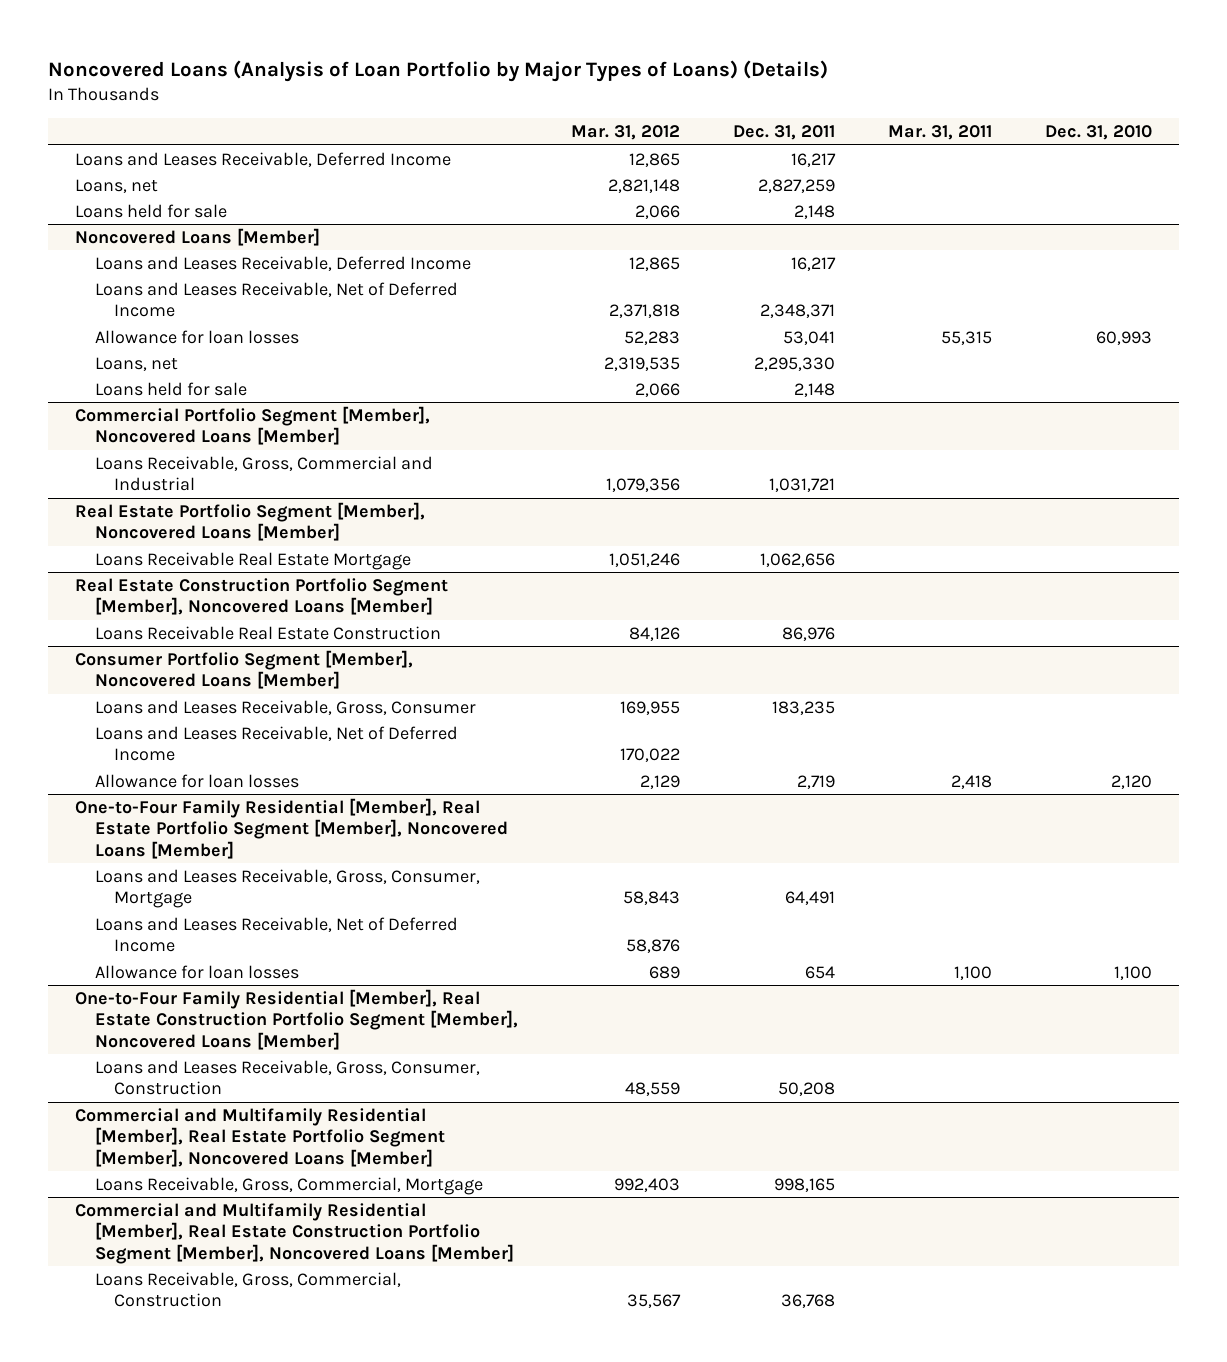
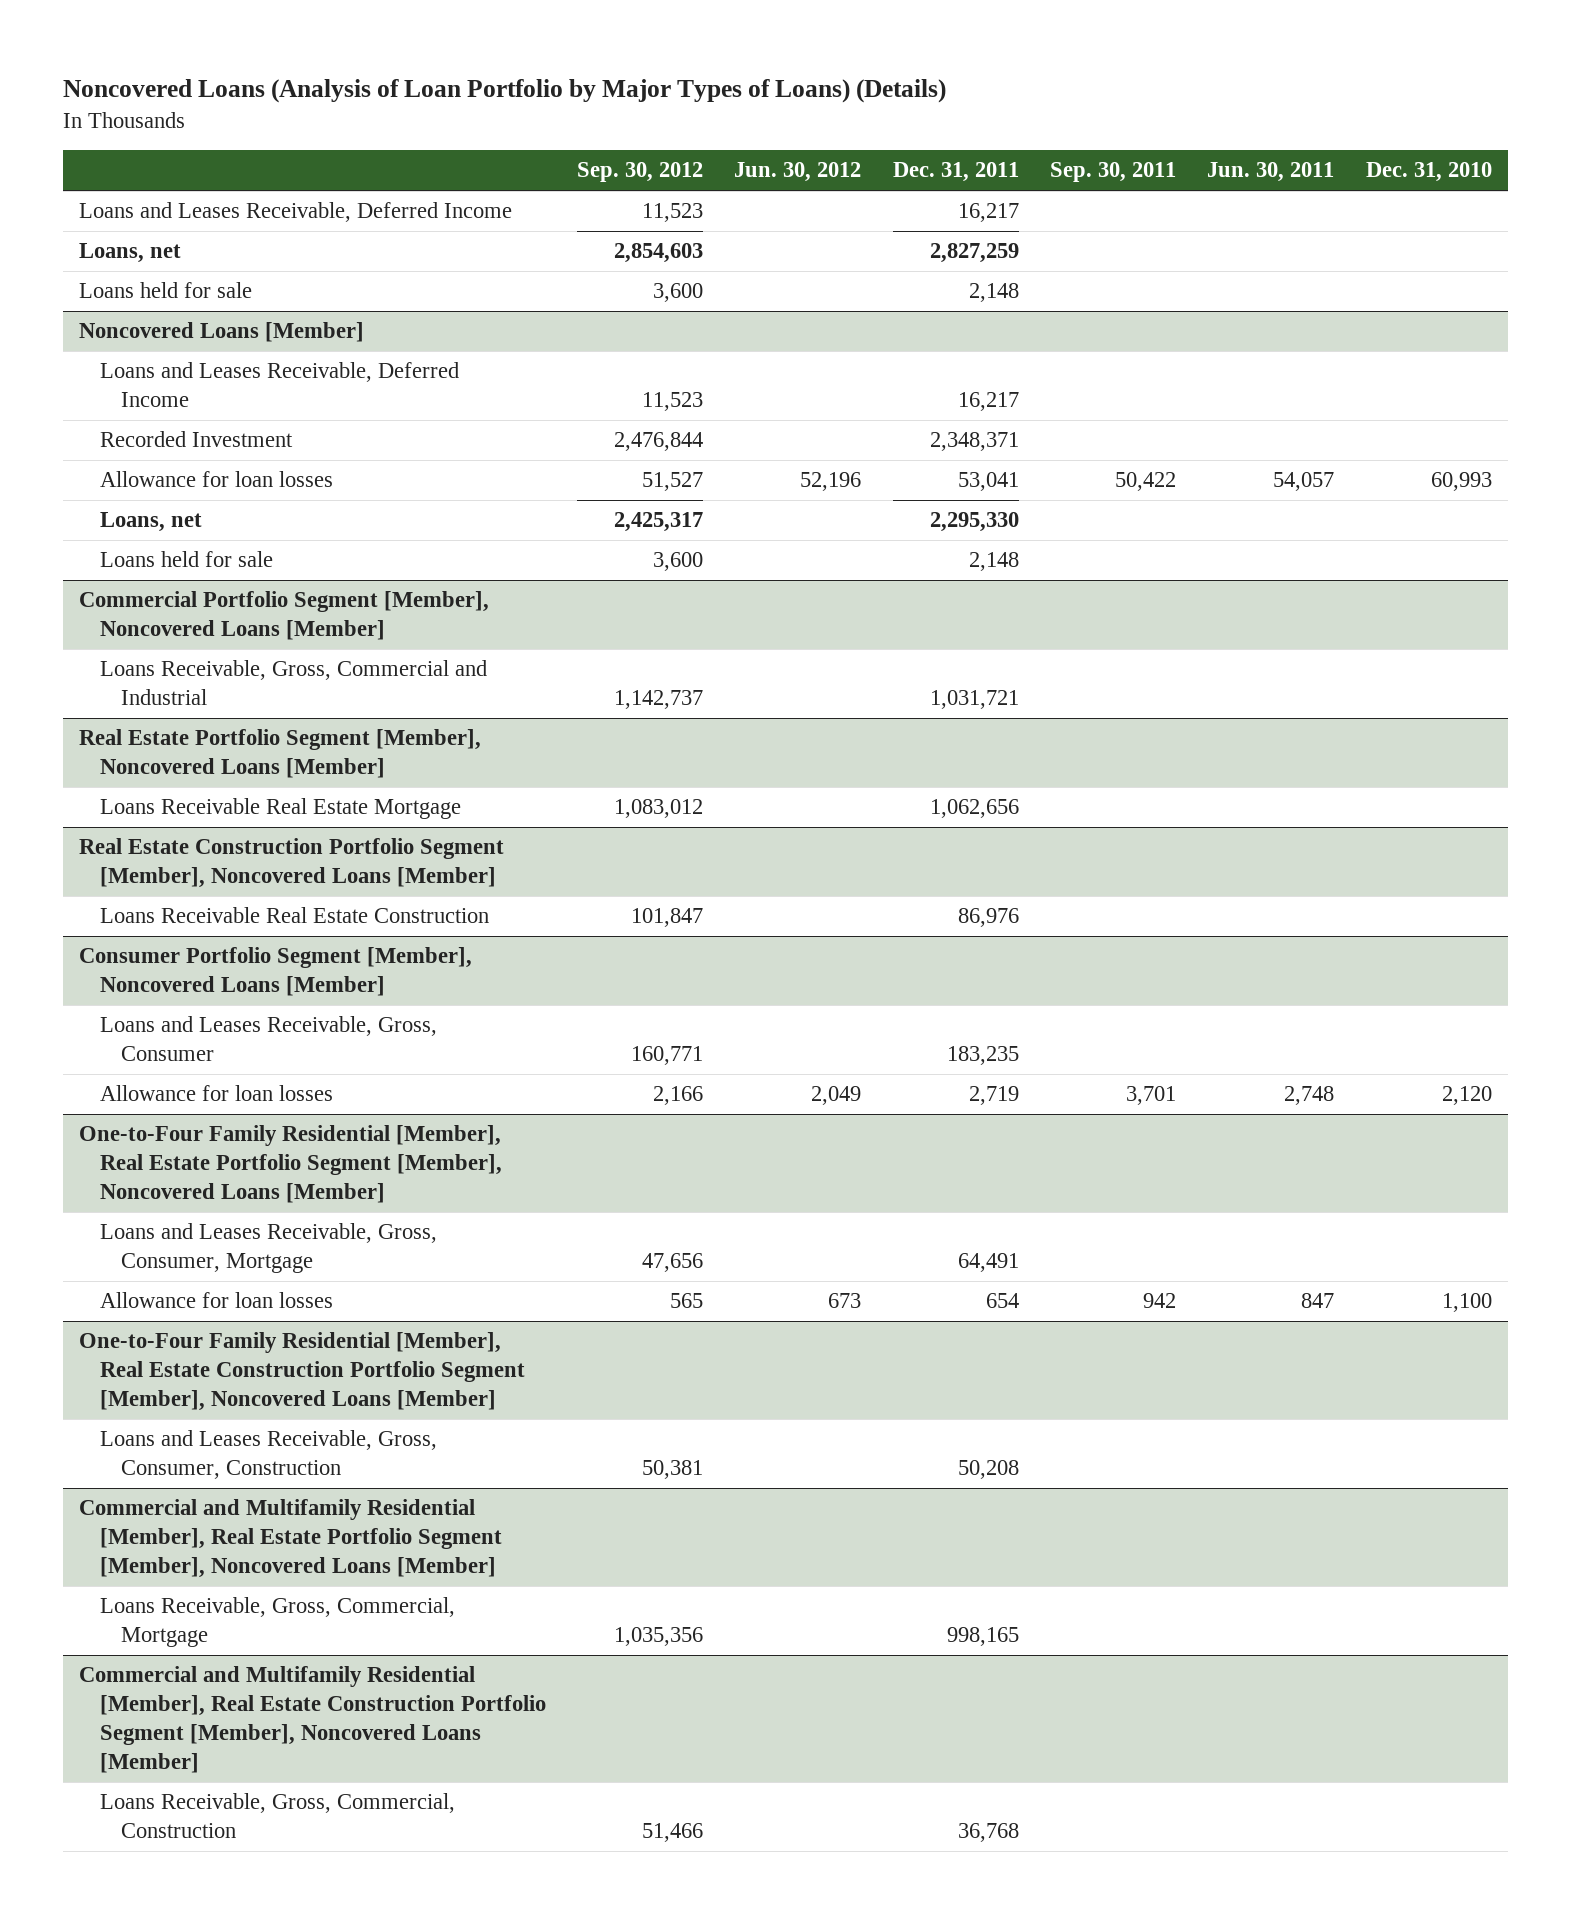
- | Mar. 31, 2012 | Dec. 31, 2011 | Mar. 31, 2011 | Dec. 31, 2010
+ | Sep. 30, 2012 | Jun. 30, 2012 | Dec. 31, 2011 | Sep. 30, 2011 | Jun. 30, 2011 | Dec. 31, 2010
@ Noncovered Loans [Member]
- Loans and Leases Receivable, Net of Deferred Income | 2,371,818 | 2,348,371 | |
+ Recorded Investment | 2,476,844 | | 2,348,371 | | |
@ Consumer Portfolio Segment [Member], Noncovered Loans [Member]
- Loans and Leases Receivable, Net of Deferred Income | 170,022 | | |
@ One-to-Four Family Residential [Member], Real Estate Portfolio Segment [Member], Noncovered Loans [Member]
- Loans and Leases Receivable, Net of Deferred Income | 58,876 | | |

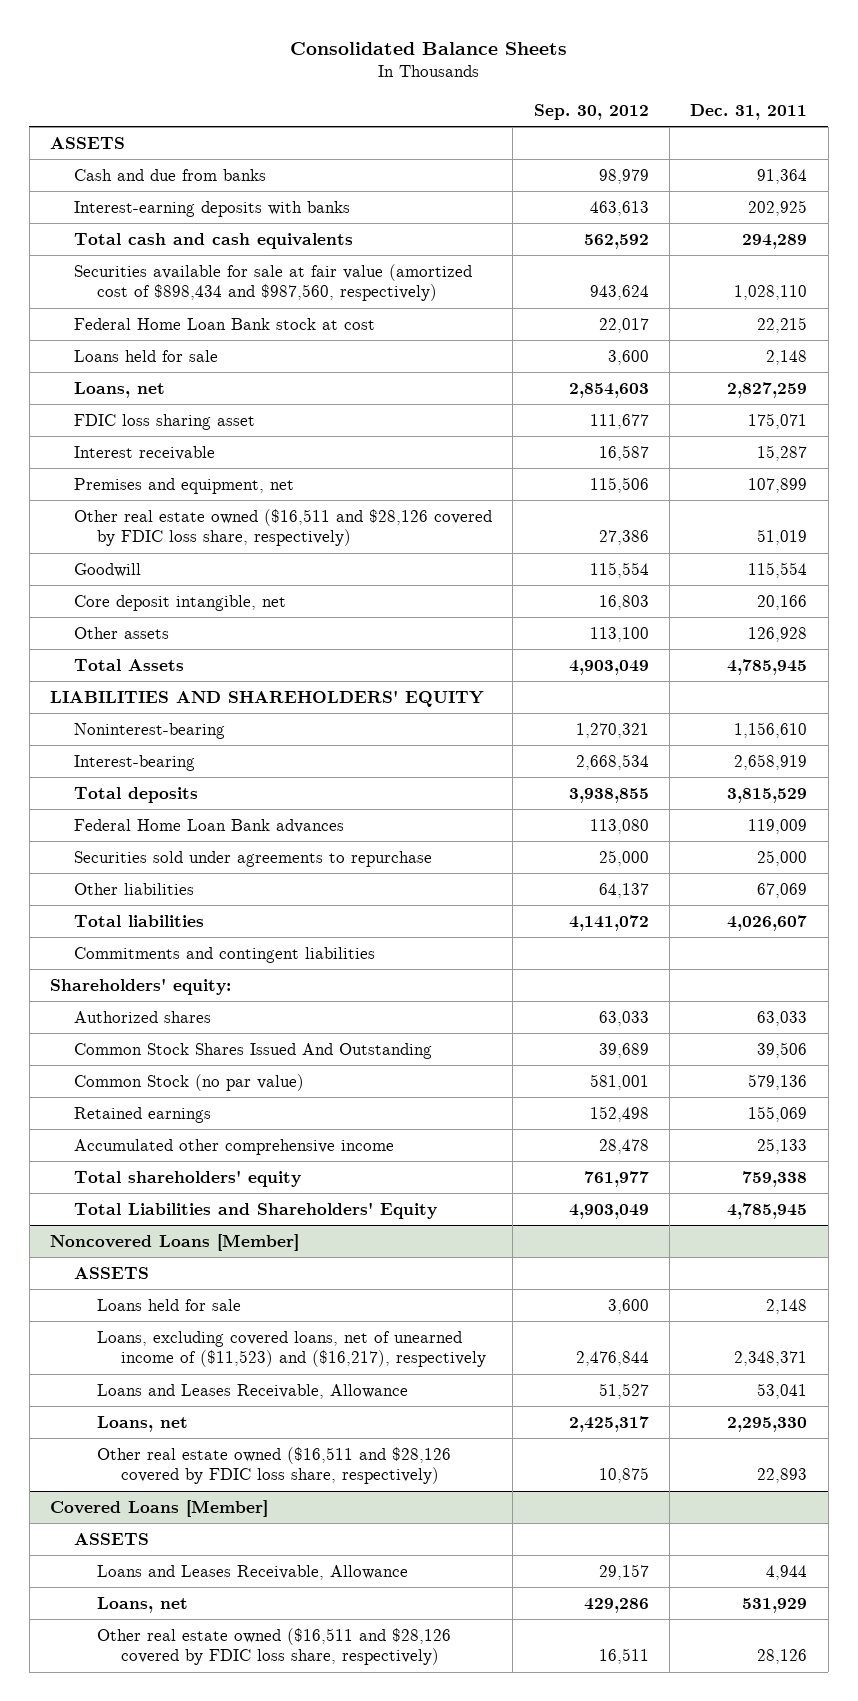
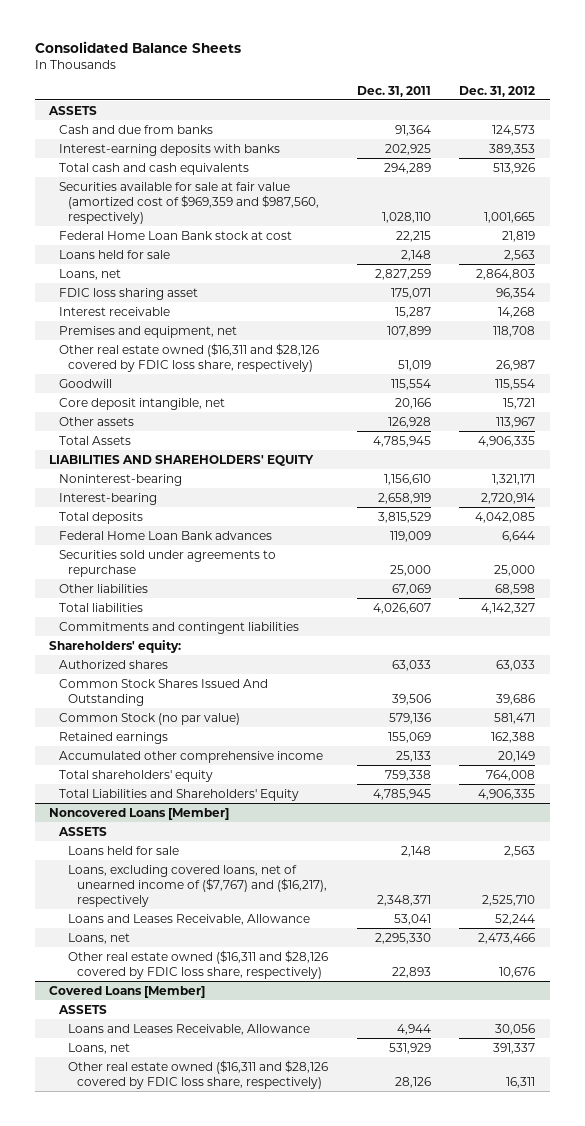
- | Sep. 30, 2012 | Dec. 31, 2011
+ | Dec. 31, 2011 | Dec. 31, 2012
- Securities available for sale at fair value (amortized cost of $898,434 and $987,560, respectively) | 943,624 | 1,028,110
+ Securities available for sale at fair value (amortized cost of $969,359 and $987,560, respectively) | 1,028,110 | 1,001,665
- Other real estate owned ($16,511 and $28,126 covered by FDIC loss share, respectively) | 27,386 | 51,019
+ Other real estate owned ($16,311 and $28,126 covered by FDIC loss share, respectively) | 51,019 | 26,987
@ Noncovered Loans [Member]
- Loans, excluding covered loans, net of unearned income of ($11,523) and ($16,217), respectively | 2,476,844 | 2,348,371
+ Loans, excluding covered loans, net of unearned income of ($7,767) and ($16,217), respectively | 2,348,371 | 2,525,710
- Other real estate owned ($16,511 and $28,126 covered by FDIC loss share, respectively) | 10,875 | 22,893
+ Other real estate owned ($16,311 and $28,126 covered by FDIC loss share, respectively) | 22,893 | 10,676
@ Covered Loans [Member]
- Other real estate owned ($16,511 and $28,126 covered by FDIC loss share, respectively) | 16,511 | 28,126
+ Other real estate owned ($16,311 and $28,126 covered by FDIC loss share, respectively) | 28,126 | 16,311

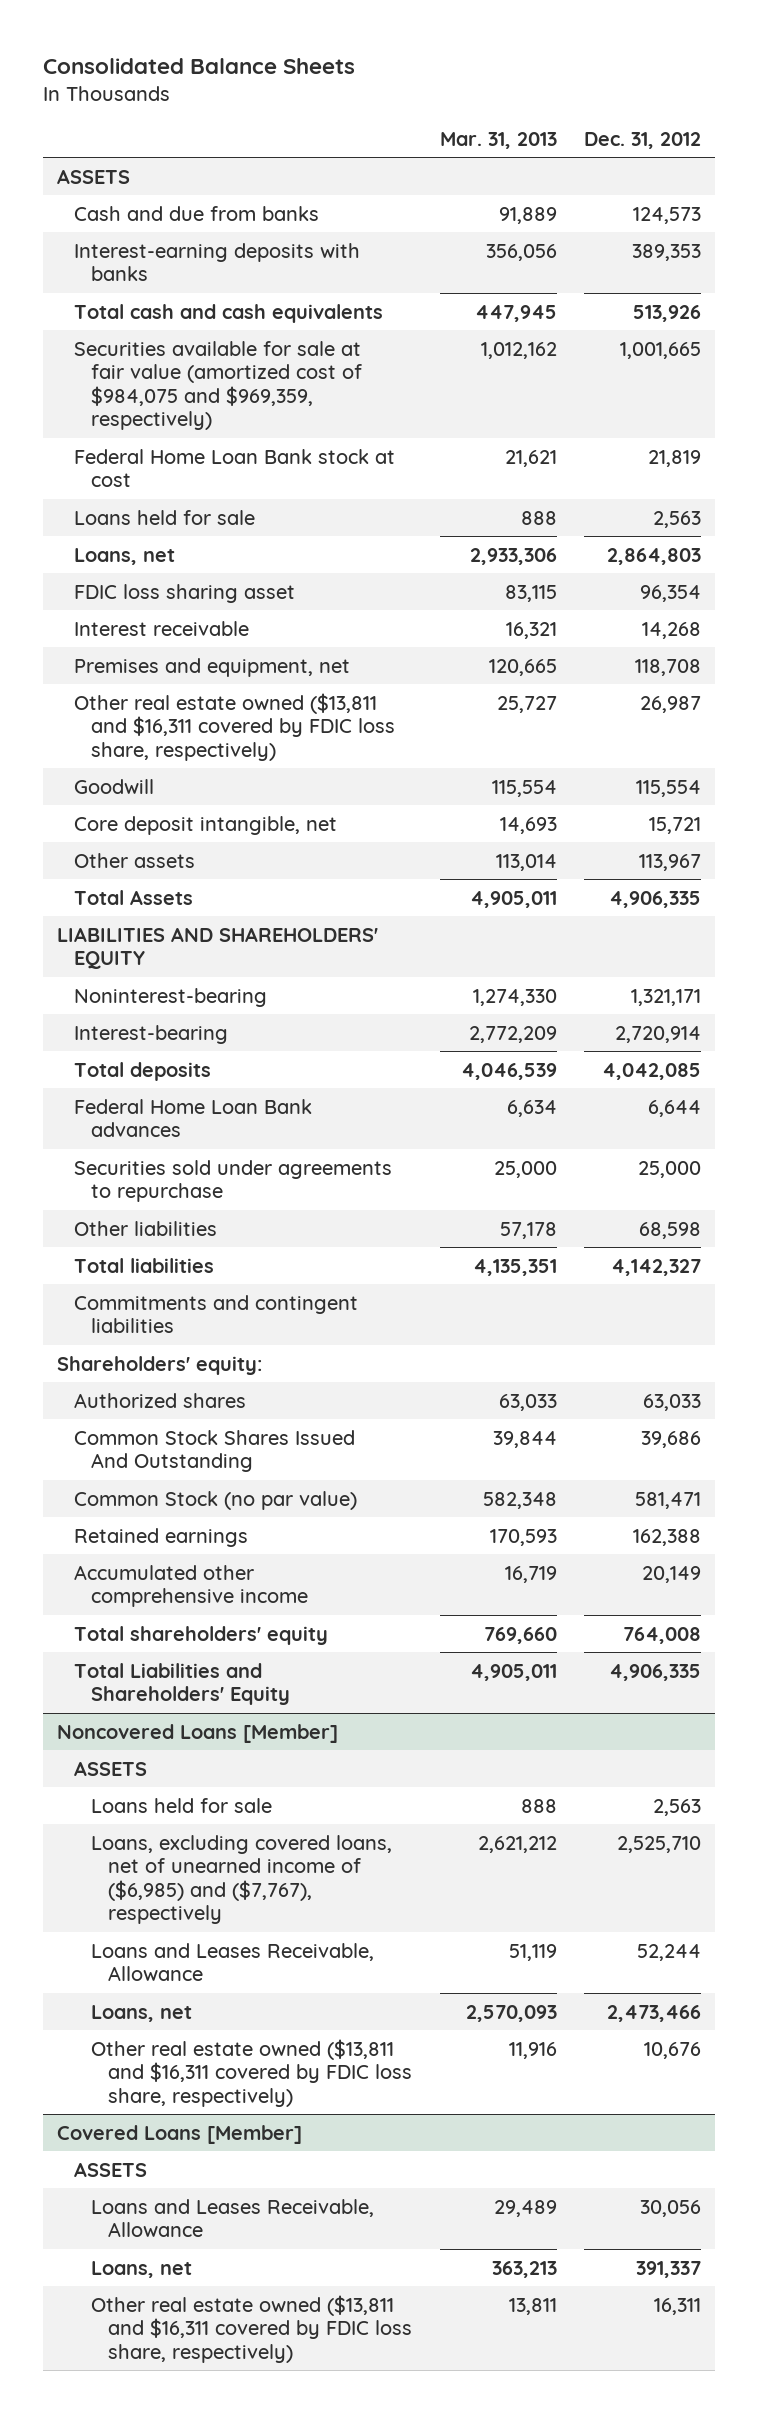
- | Dec. 31, 2011 | Dec. 31, 2012
+ | Mar. 31, 2013 | Dec. 31, 2012
- Securities available for sale at fair value (amortized cost of $969,359 and $987,560, respectively) | 1,028,110 | 1,001,665
+ Securities available for sale at fair value (amortized cost of $984,075 and $969,359, respectively) | 1,012,162 | 1,001,665
- Other real estate owned ($16,311 and $28,126 covered by FDIC loss share, respectively) | 51,019 | 26,987
+ Other real estate owned ($13,811 and $16,311 covered by FDIC loss share, respectively) | 25,727 | 26,987
@ Noncovered Loans [Member]
- Loans, excluding covered loans, net of unearned income of ($7,767) and ($16,217), respectively | 2,348,371 | 2,525,710
+ Loans, excluding covered loans, net of unearned income of ($6,985) and ($7,767), respectively | 2,621,212 | 2,525,710
- Other real estate owned ($16,311 and $28,126 covered by FDIC loss share, respectively) | 22,893 | 10,676
+ Other real estate owned ($13,811 and $16,311 covered by FDIC loss share, respectively) | 11,916 | 10,676
@ Covered Loans [Member]
- Other real estate owned ($16,311 and $28,126 covered by FDIC loss share, respectively) | 28,126 | 16,311
+ Other real estate owned ($13,811 and $16,311 covered by FDIC loss share, respectively) | 13,811 | 16,311

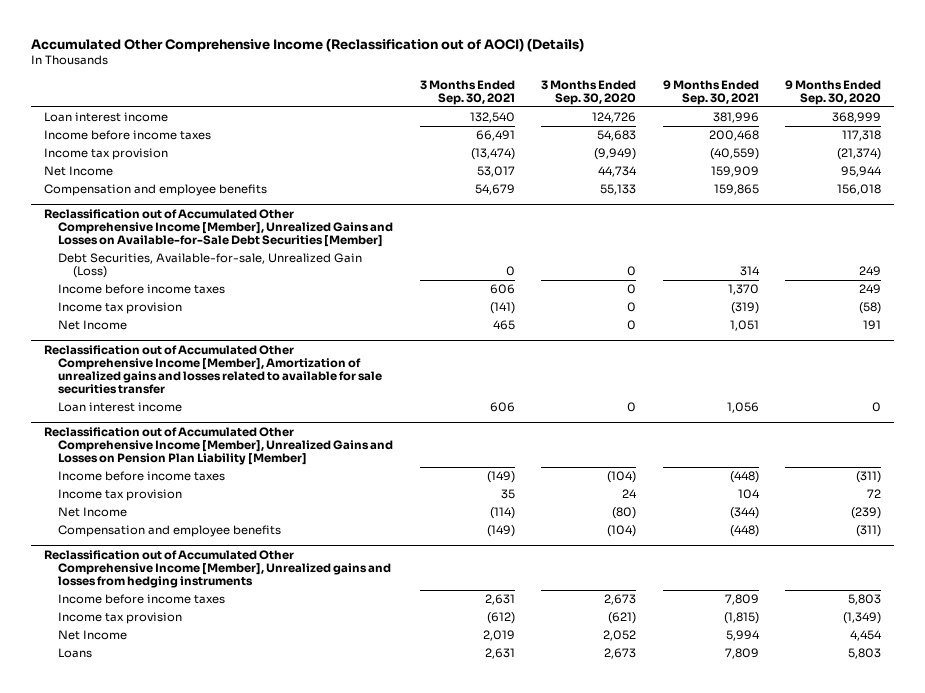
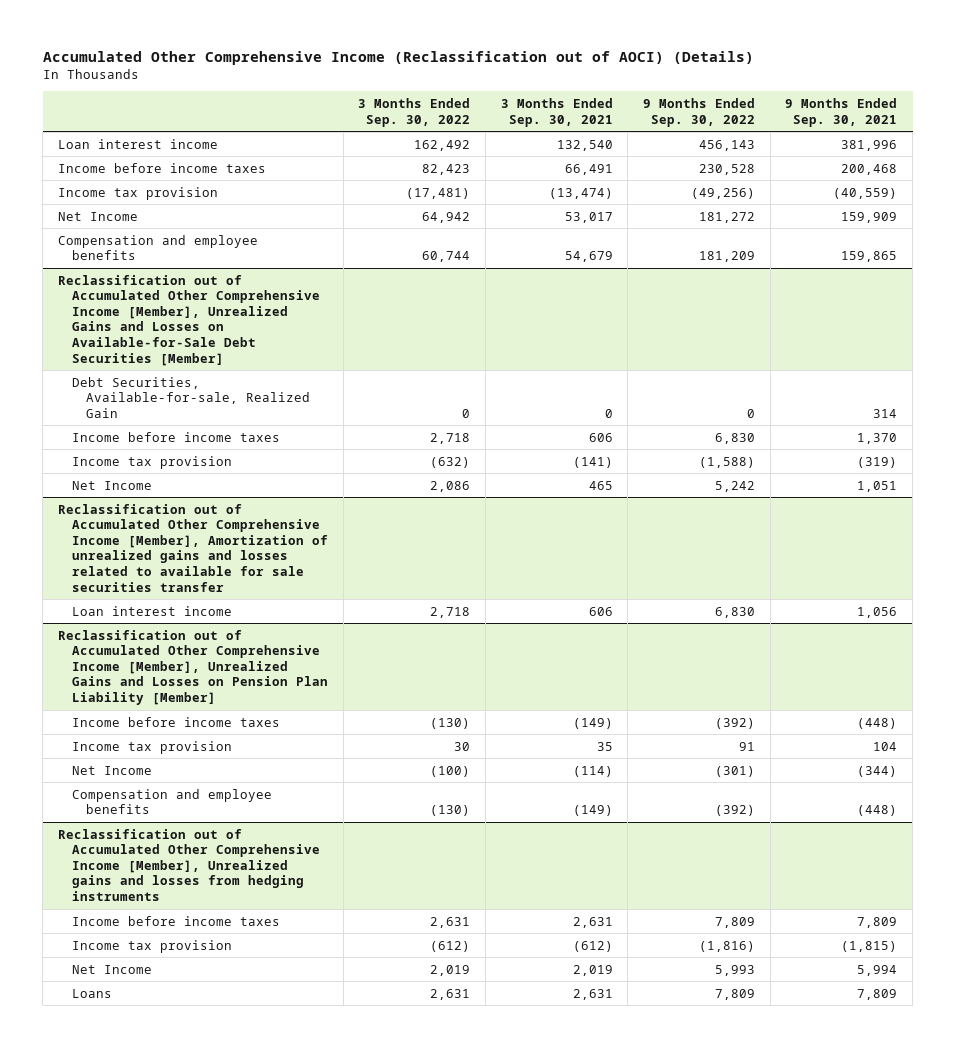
- | 3 Months Ended Sep. 30, 2021 | 3 Months Ended Sep. 30, 2020 | 9 Months Ended Sep. 30, 2021 | 9 Months Ended Sep. 30, 2020
+ | 3 Months Ended Sep. 30, 2022 | 3 Months Ended Sep. 30, 2021 | 9 Months Ended Sep. 30, 2022 | 9 Months Ended Sep. 30, 2021
@ Reclassification out of Accumulated Other Comprehensive Income [Member], Unrealized Gains and Losses on Available-for-Sale Debt Securities [Member]
- Debt Securities, Available-for-sale, Unrealized Gain (Loss) | 0 | 0 | 314 | 249
+ Debt Securities, Available-for-sale, Realized Gain | 0 | 0 | 0 | 314

